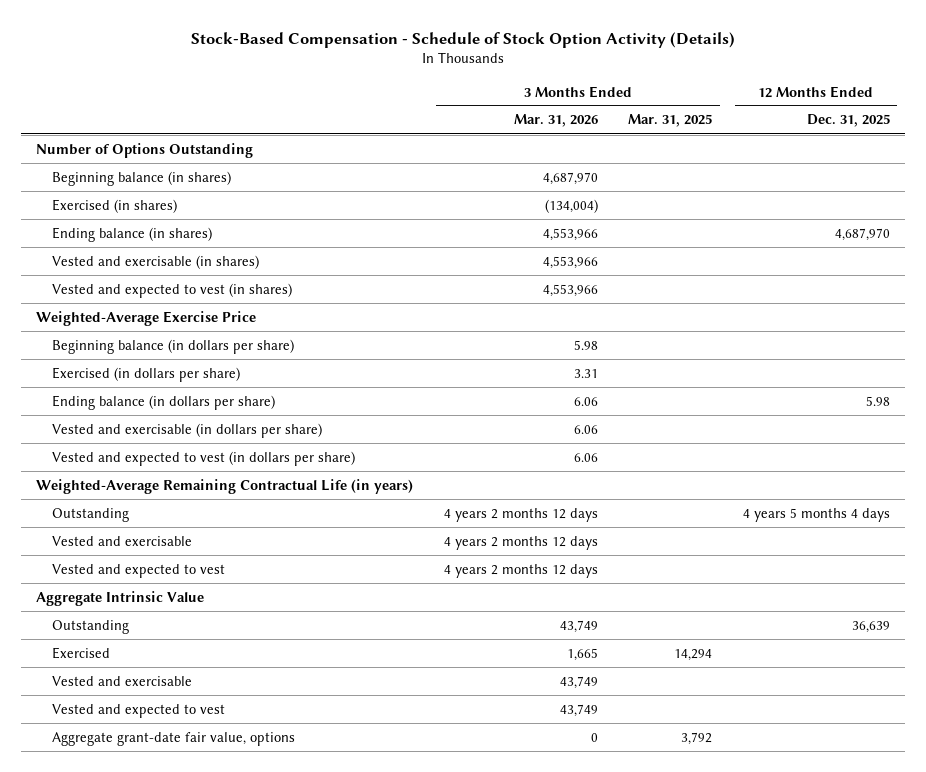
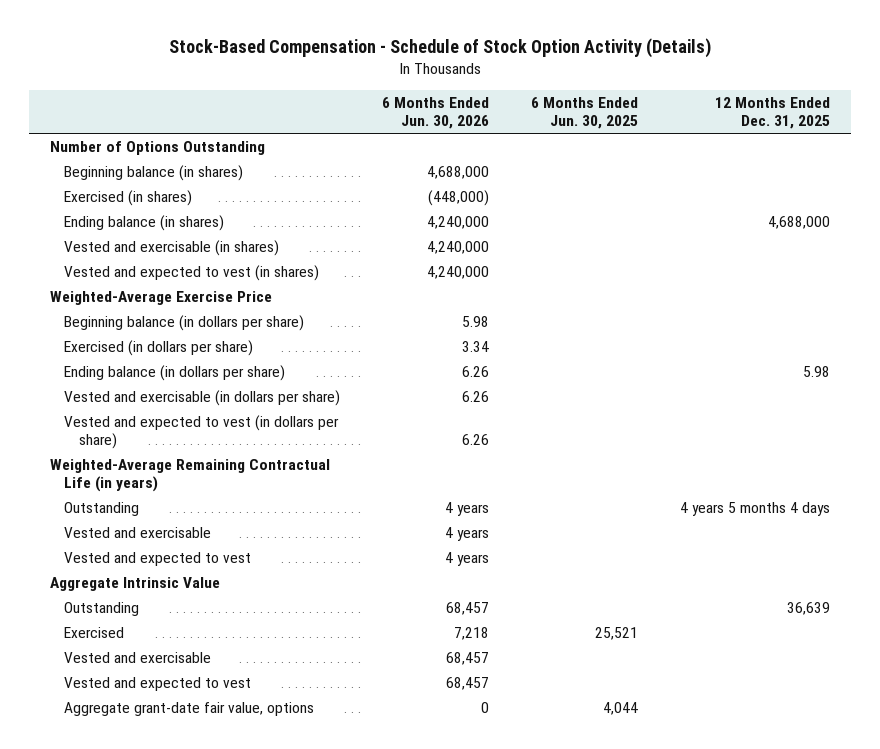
- | 3 Months Ended Mar. 31, 2026 | 3 Months Ended Mar. 31, 2025 | 12 Months Ended Dec. 31, 2025
+ | 6 Months Ended Jun. 30, 2026 | 6 Months Ended Jun. 30, 2025 | 12 Months Ended Dec. 31, 2025
- Ending balance (in shares) | 4,553,966 | | 4,687,970
+ Ending balance (in shares) | 4,240,000 | | 4,688,000

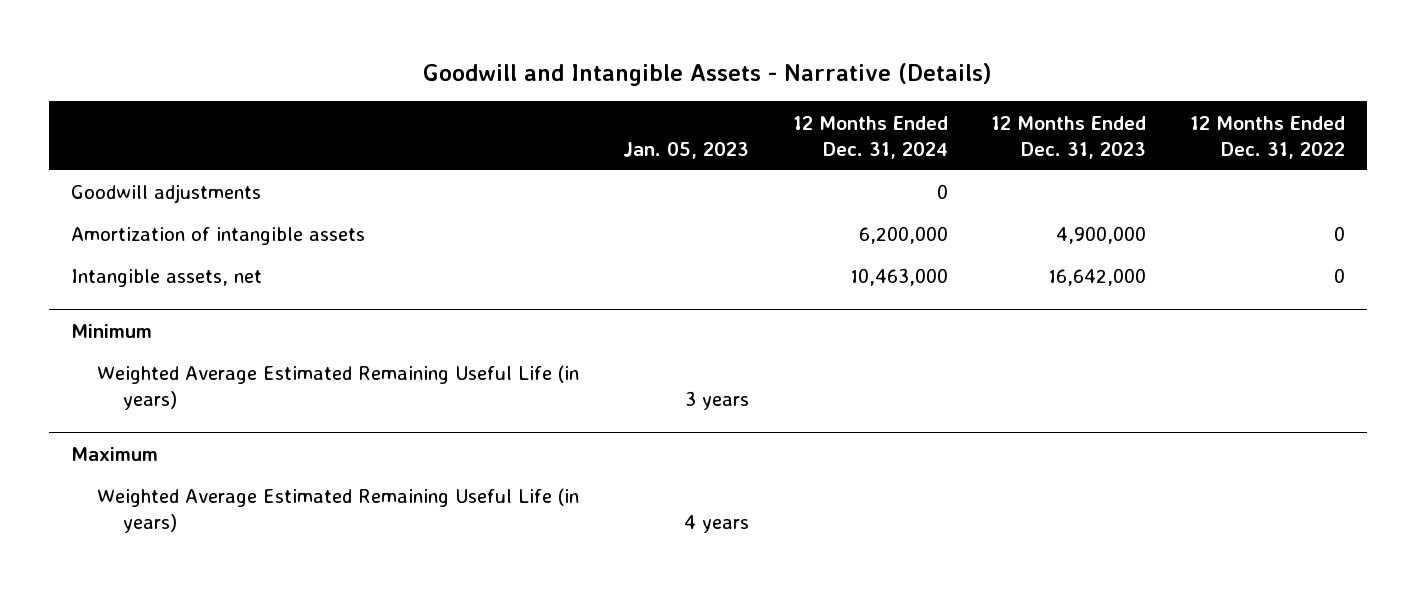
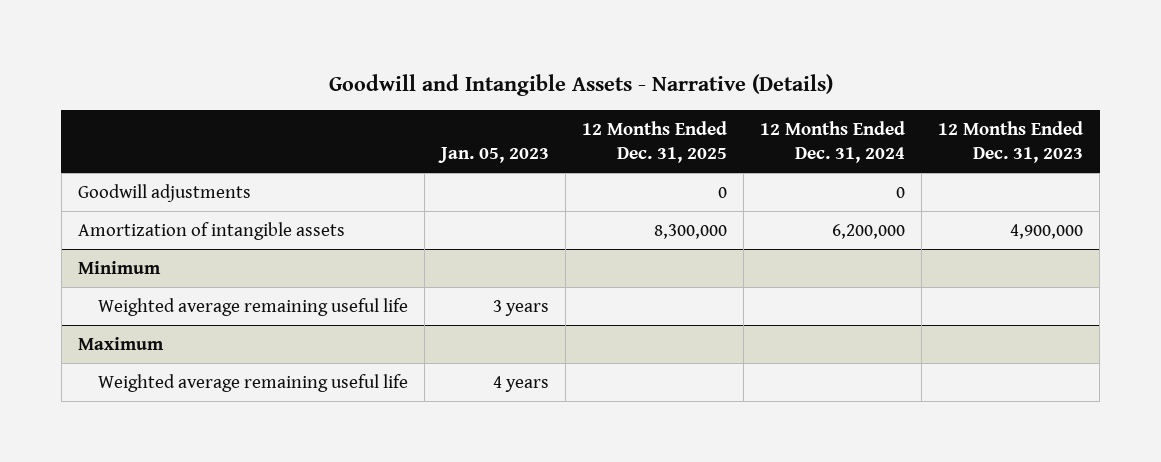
- | Jan. 05, 2023 | 12 Months Ended Dec. 31, 2024 | 12 Months Ended Dec. 31, 2023 | 12 Months Ended Dec. 31, 2022
+ | Jan. 05, 2023 | 12 Months Ended Dec. 31, 2025 | 12 Months Ended Dec. 31, 2024 | 12 Months Ended Dec. 31, 2023
- Intangible assets, net | | 10,463,000 | 16,642,000 | 0
@ Minimum
- Weighted Average Estimated Remaining Useful Life (in years) | 3 years | | |
+ Weighted average remaining useful life | 3 years | | |
@ Maximum
- Weighted Average Estimated Remaining Useful Life (in years) | 4 years | | |
+ Weighted average remaining useful life | 4 years | | |

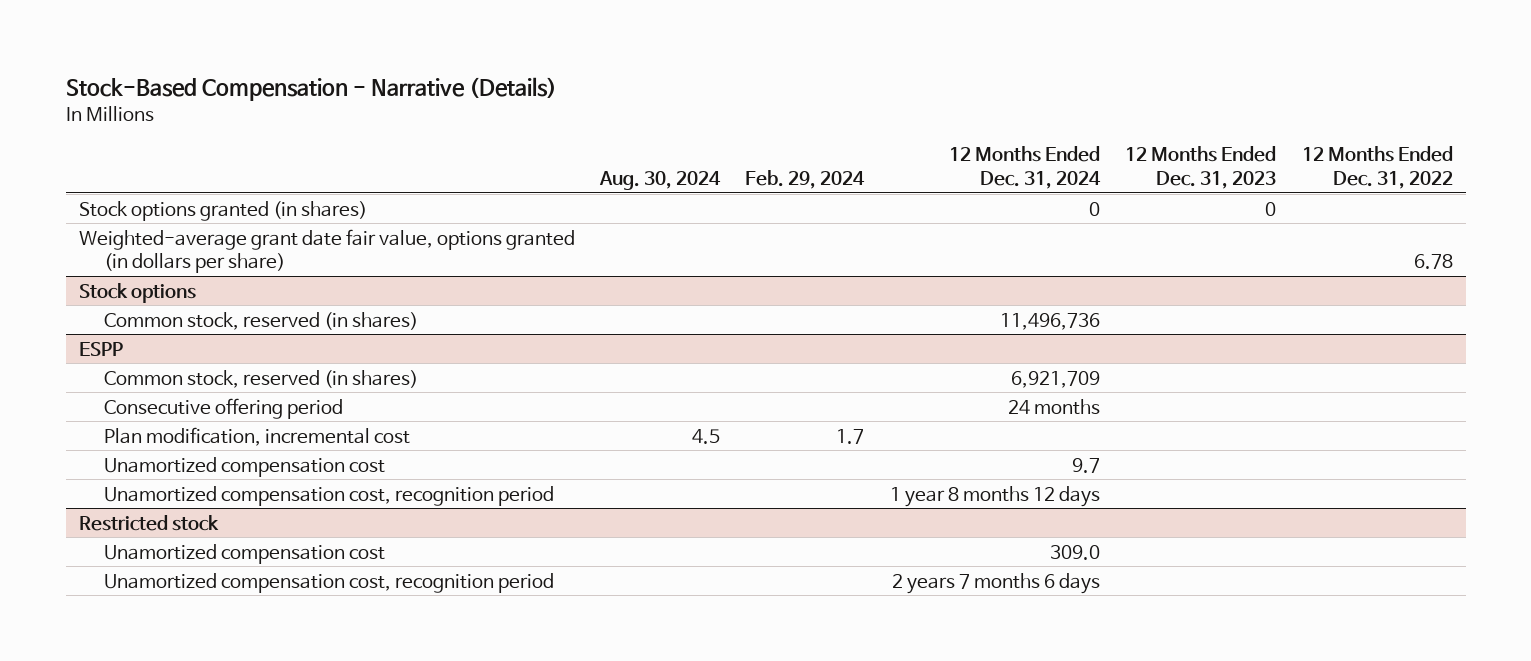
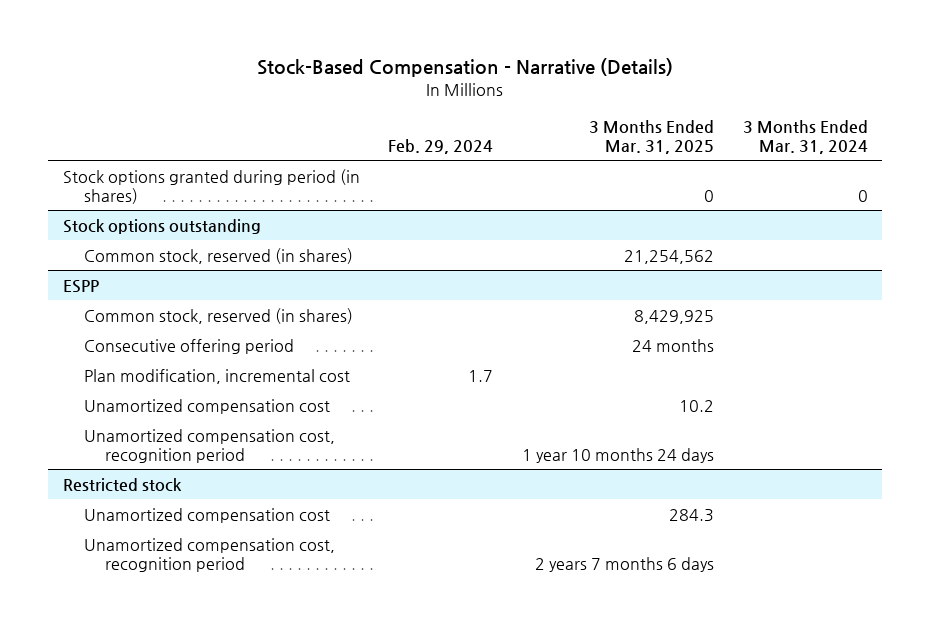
- | Aug. 30, 2024 | Feb. 29, 2024 | 12 Months Ended Dec. 31, 2024 | 12 Months Ended Dec. 31, 2023 | 12 Months Ended Dec. 31, 2022
+ | Feb. 29, 2024 | 3 Months Ended Mar. 31, 2025 | 3 Months Ended Mar. 31, 2024
- Stock options granted (in shares) | | | 0 | 0 |
- Weighted-average grant date fair value, options granted (in dollars per share) | | | | | 6.78
- Stock options
+ Stock options granted during period (in shares) | | 0 | 0
+ Stock options outstanding

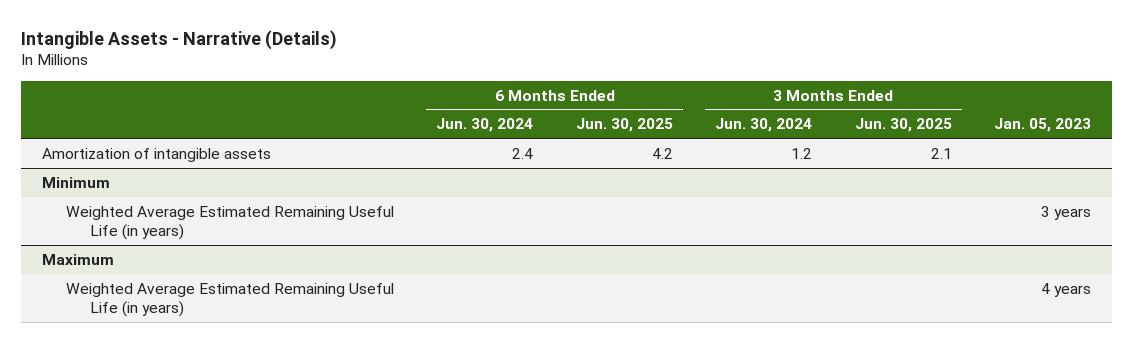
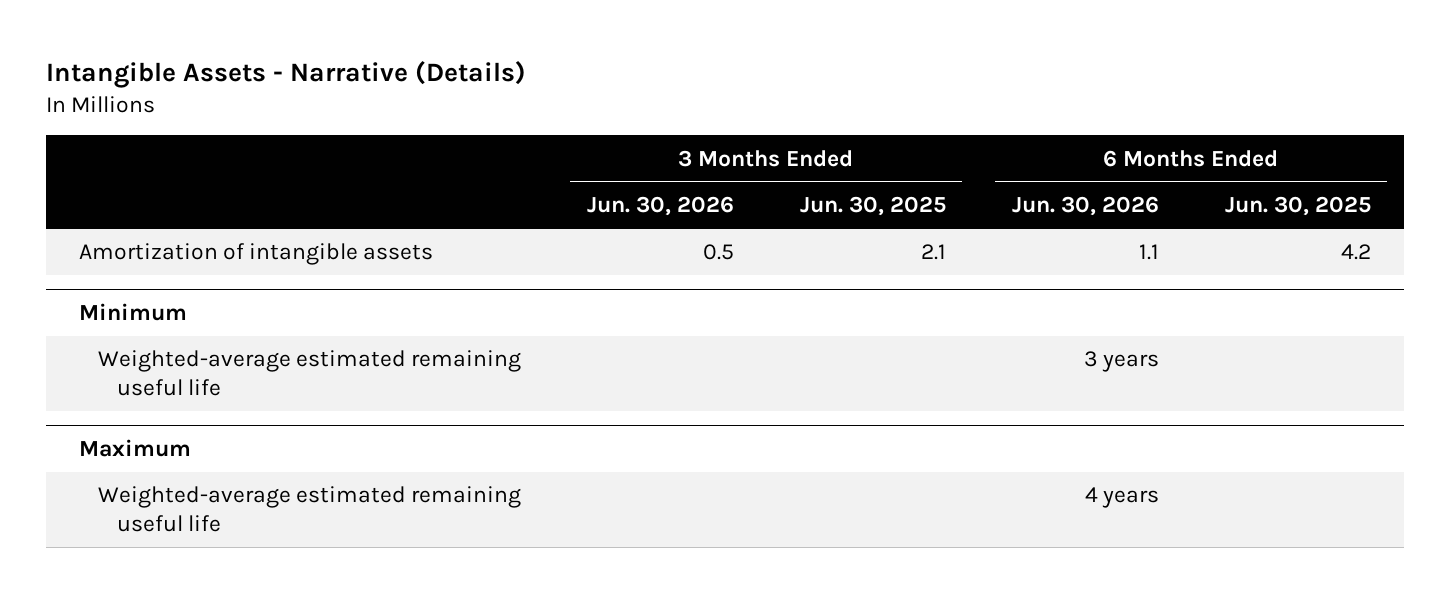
- | 6 Months Ended Jun. 30, 2024 | 6 Months Ended Jun. 30, 2025 | 3 Months Ended Jun. 30, 2024 | 3 Months Ended Jun. 30, 2025 | Jan. 05, 2023
+ | 3 Months Ended Jun. 30, 2026 | 3 Months Ended Jun. 30, 2025 | 6 Months Ended Jun. 30, 2026 | 6 Months Ended Jun. 30, 2025
@ Minimum
- Weighted Average Estimated Remaining Useful Life (in years) | | | | | 3 years
+ Weighted-average estimated remaining useful life | | | 3 years |
@ Maximum
- Weighted Average Estimated Remaining Useful Life (in years) | | | | | 4 years
+ Weighted-average estimated remaining useful life | | | 4 years |

